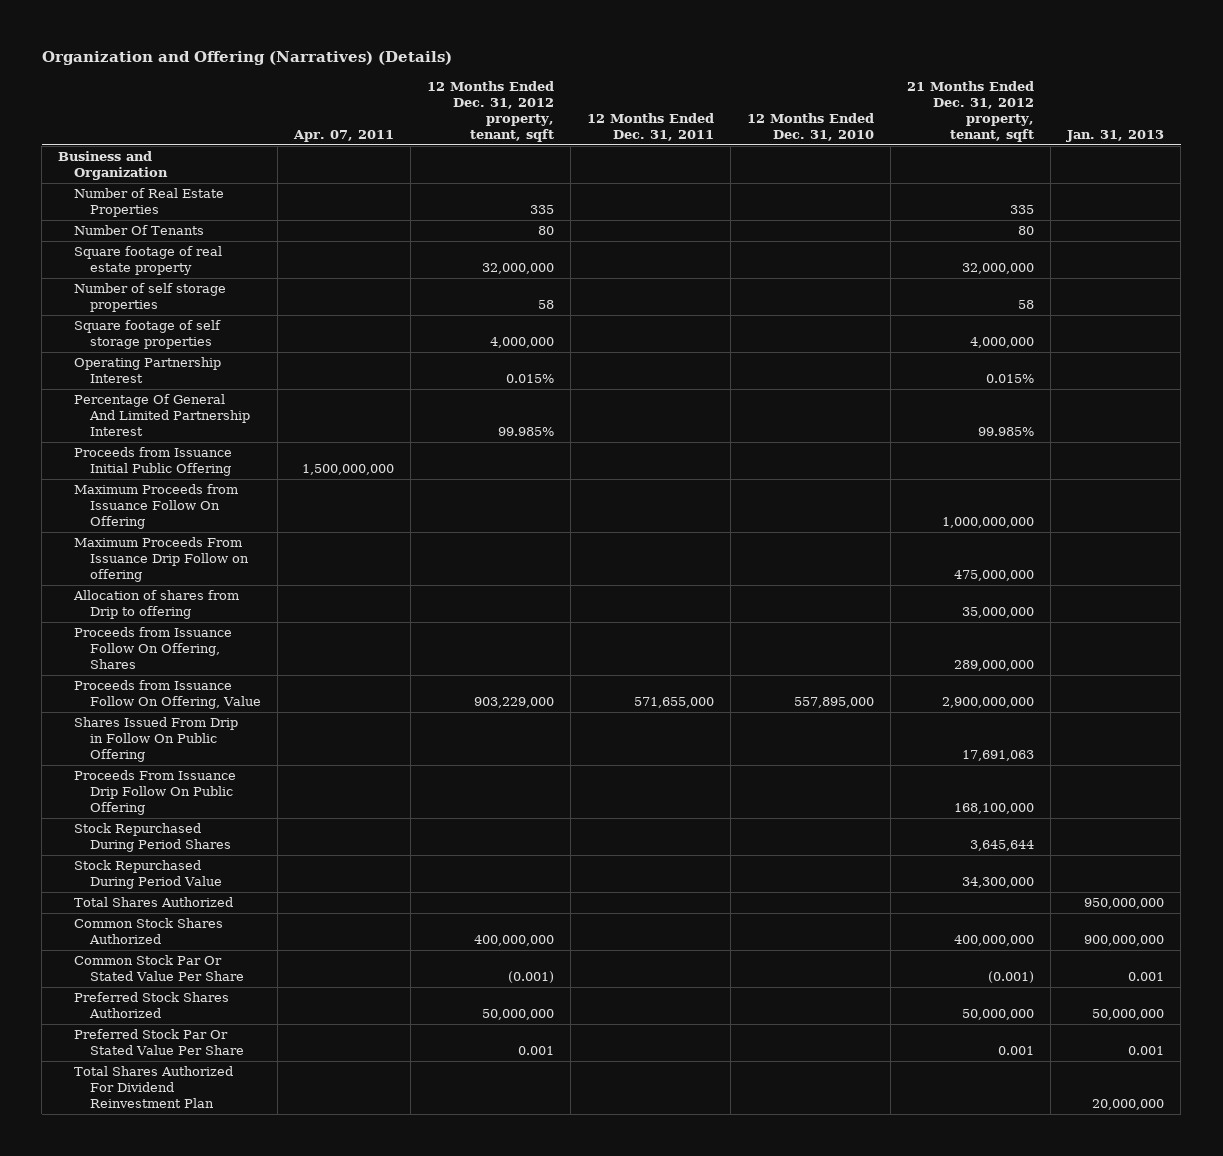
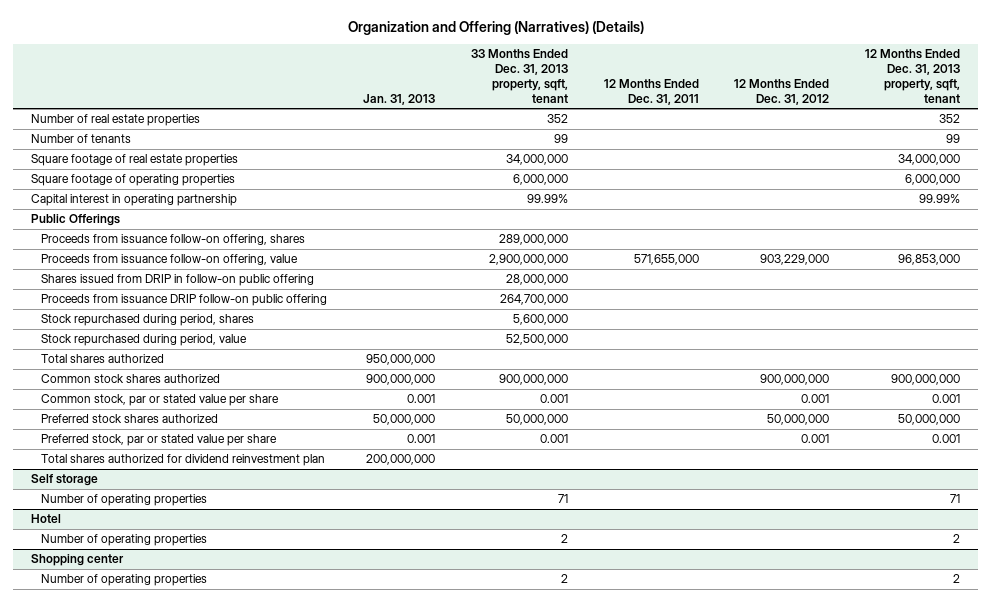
- | Apr. 07, 2011 | 12 Months Ended Dec. 31, 2012 property, tenant, sqft | 12 Months Ended Dec. 31, 2011 | 12 Months Ended Dec. 31, 2010 | 21 Months Ended Dec. 31, 2012 property, tenant, sqft | Jan. 31, 2013
+ | Jan. 31, 2013 | 33 Months Ended Dec. 31, 2013 property, sqft, tenant | 12 Months Ended Dec. 31, 2011 | 12 Months Ended Dec. 31, 2012 | 12 Months Ended Dec. 31, 2013 property, sqft, tenant
- Business and Organization
- Number of Real Estate Properties | | 335 | | | 335 |
- Number Of Tenants | | 80 | | | 80 |
- Square footage of real estate property | | 32,000,000 | | | 32,000,000 |
- Number of self storage properties | | 58 | | | 58 |
- Square footage of self storage properties | | 4,000,000 | | | 4,000,000 |
- Operating Partnership Interest | | 0.015% | | | 0.015% |
- Percentage Of General And Limited Partnership Interest | | 99.985% | | | 99.985% |
- Proceeds from Issuance Initial Public Offering | 1,500,000,000 | | | | |
- Maximum Proceeds from Issuance Follow On Offering | | | | | 1,000,000,000 |
- Maximum Proceeds From Issuance Drip Follow on offering | | | | | 475,000,000 |
- Allocation of shares from Drip to offering | | | | | 35,000,000 |
- Proceeds from Issuance Follow On Offering, Shares | | | | | 289,000,000 |
- Proceeds from Issuance Follow On Offering, Value | | 903,229,000 | 571,655,000 | 557,895,000 | 2,900,000,000 |
- Shares Issued From Drip in Follow On Public Offering | | | | | 17,691,063 |
- Proceeds From Issuance Drip Follow On Public Offering | | | | | 168,100,000 |
- Stock Repurchased During Period Shares | | | | | 3,645,644 |
- Stock Repurchased During Period Value | | | | | 34,300,000 |
- Total Shares Authorized | | | | | | 950,000,000
- Common Stock Shares Authorized | | 400,000,000 | | | 400,000,000 | 900,000,000
- Common Stock Par Or Stated Value Per Share | | (0.001) | | | (0.001) | 0.001
- Preferred Stock Shares Authorized | | 50,000,000 | | | 50,000,000 | 50,000,000
- Preferred Stock Par Or Stated Value Per Share | | 0.001 | | | 0.001 | 0.001
- Total Shares Authorized For Dividend Reinvestment Plan | | | | | | 20,000,000
+ Number of real estate properties | | 352 | | | 352
+ Number of tenants | | 99 | | | 99
+ Square footage of real estate properties | | 34,000,000 | | | 34,000,000
+ Square footage of operating properties | | 6,000,000 | | | 6,000,000
+ Capital interest in operating partnership | | 99.99% | | | 99.99%
+ Public Offerings
+ Proceeds from issuance follow-on offering, shares | | 289,000,000 | | |
+ Proceeds from issuance follow-on offering, value | | 2,900,000,000 | 571,655,000 | 903,229,000 | 96,853,000
+ Shares issued from DRIP in follow-on public offering | | 28,000,000 | | |
+ Proceeds from issuance DRIP follow-on public offering | | 264,700,000 | | |
+ Stock repurchased during period, shares | | 5,600,000 | | |
+ Stock repurchased during period, value | | 52,500,000 | | |
+ Total shares authorized | 950,000,000 | | | |
+ Common stock shares authorized | 900,000,000 | 900,000,000 | | 900,000,000 | 900,000,000
+ Common stock, par or stated value per share | 0.001 | 0.001 | | 0.001 | 0.001
+ Preferred stock shares authorized | 50,000,000 | 50,000,000 | | 50,000,000 | 50,000,000
+ Preferred stock, par or stated value per share | 0.001 | 0.001 | | 0.001 | 0.001
+ Total shares authorized for dividend reinvestment plan | 200,000,000 | | | |
+ Self storage
+ Number of operating properties | | 71 | | | 71
+ Hotel
+ Number of operating properties | | 2 | | | 2
+ Shopping center
+ Number of operating properties | | 2 | | | 2

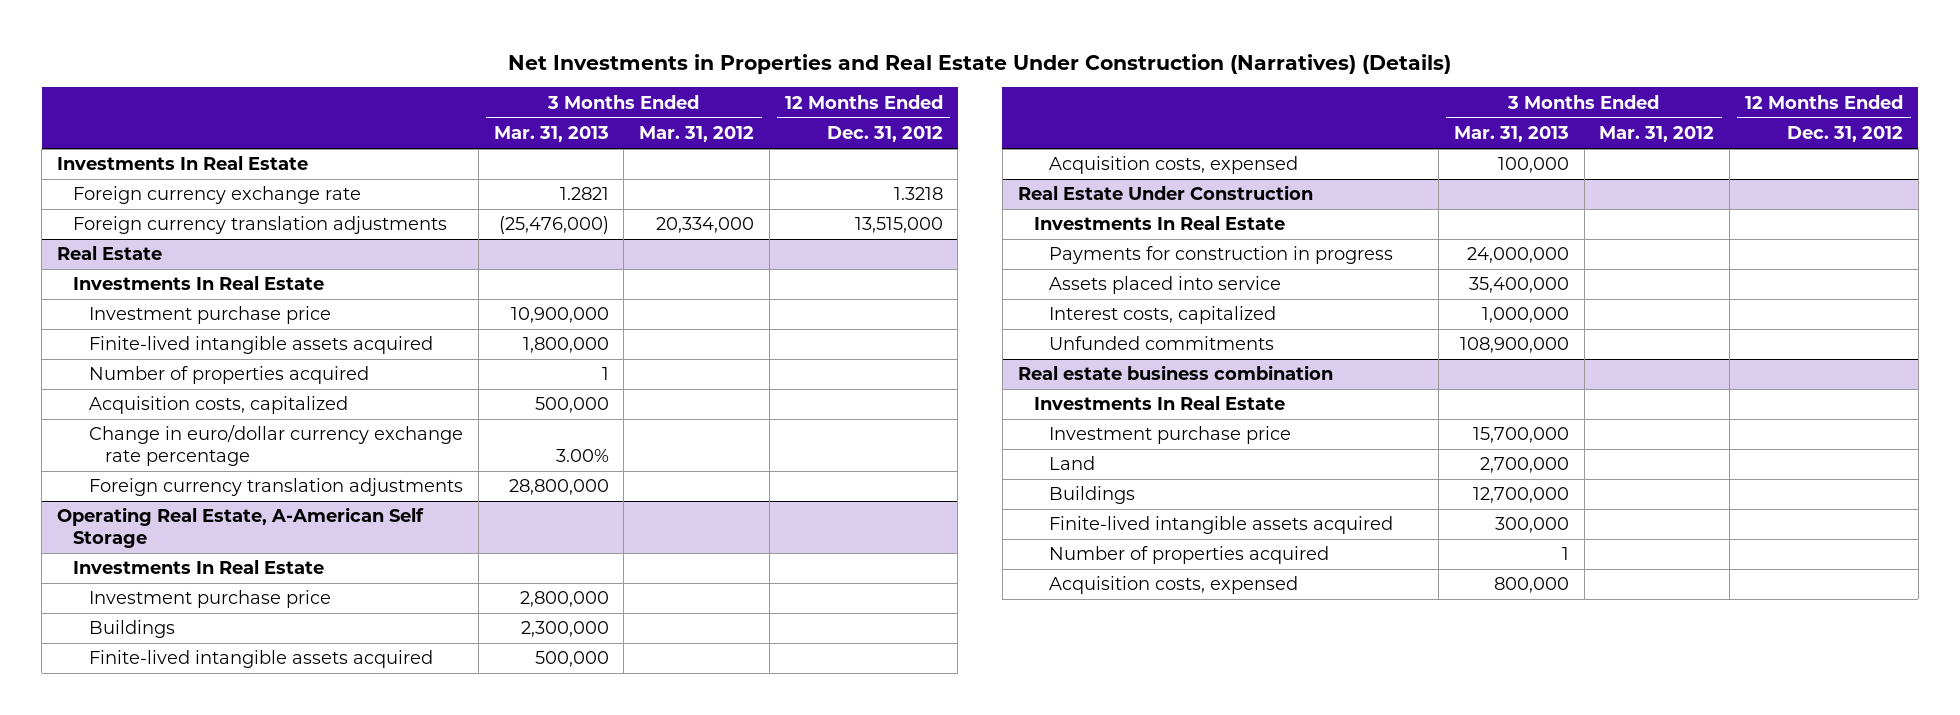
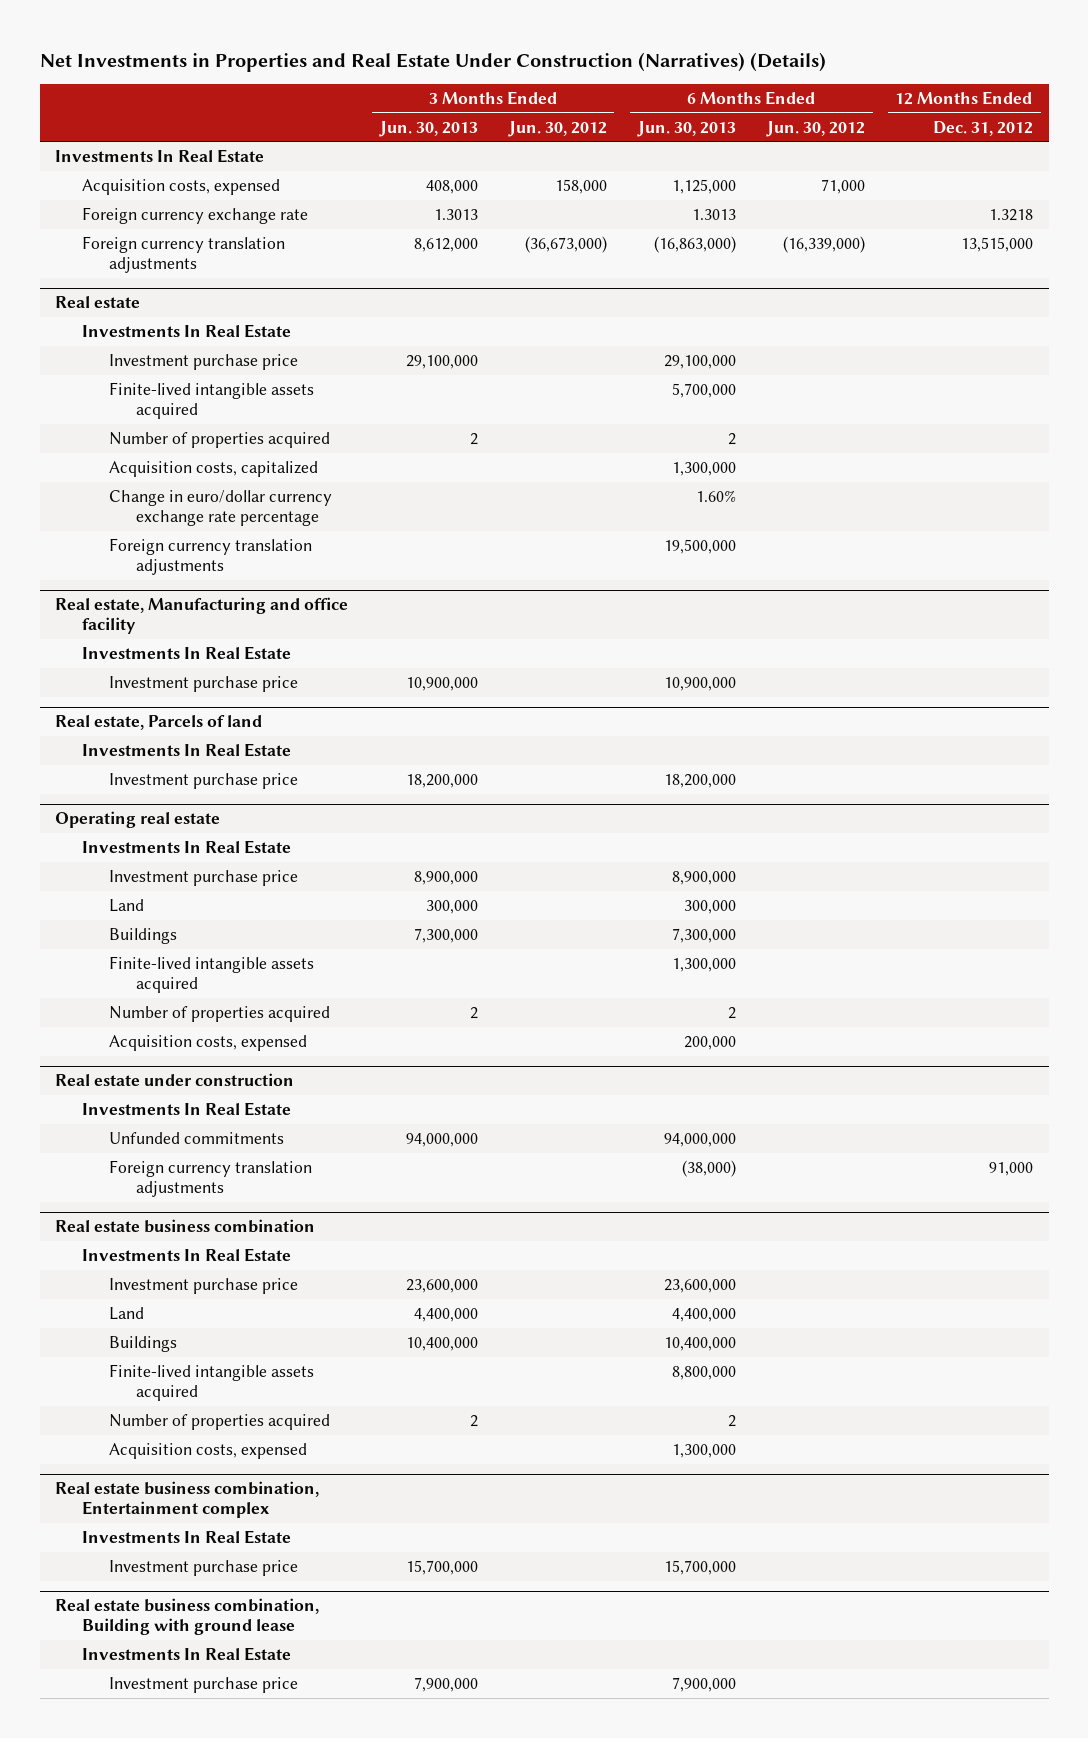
- | 3 Months Ended Mar. 31, 2013 | 3 Months Ended Mar. 31, 2012 | 12 Months Ended Dec. 31, 2012
+ | 3 Months Ended Jun. 30, 2013 | 3 Months Ended Jun. 30, 2012 | 6 Months Ended Jun. 30, 2013 | 6 Months Ended Jun. 30, 2012 | 12 Months Ended Dec. 31, 2012
+ Acquisition costs, expensed | 408,000 | 158,000 | 1,125,000 | 71,000 |
- Real Estate
+ Real estate
- Operating Real Estate, A-American Self Storage
+ Real estate, Manufacturing and office facility
+ Investments In Real Estate
+ Investment purchase price | 10,900,000 | | 10,900,000 | |
+ Real estate, Parcels of land
+ Investments In Real Estate
+ Investment purchase price | 18,200,000 | | 18,200,000 | |
+ Operating real estate
+ Land | 300,000 | | 300,000 | |
+ Number of properties acquired | 2 | | 2 | |
- Real Estate Under Construction
+ Real estate under construction
- Payments for construction in progress | 24,000,000 | |
- Assets placed into service | 35,400,000 | |
- Interest costs, capitalized | 1,000,000 | |
+ Foreign currency translation adjustments | | | (38,000) | | 91,000
+ Real estate business combination, Entertainment complex
+ Investments In Real Estate
+ Investment purchase price | 15,700,000 | | 15,700,000 | |
+ Real estate business combination, Building with ground lease
+ Investments In Real Estate
+ Investment purchase price | 7,900,000 | | 7,900,000 | |

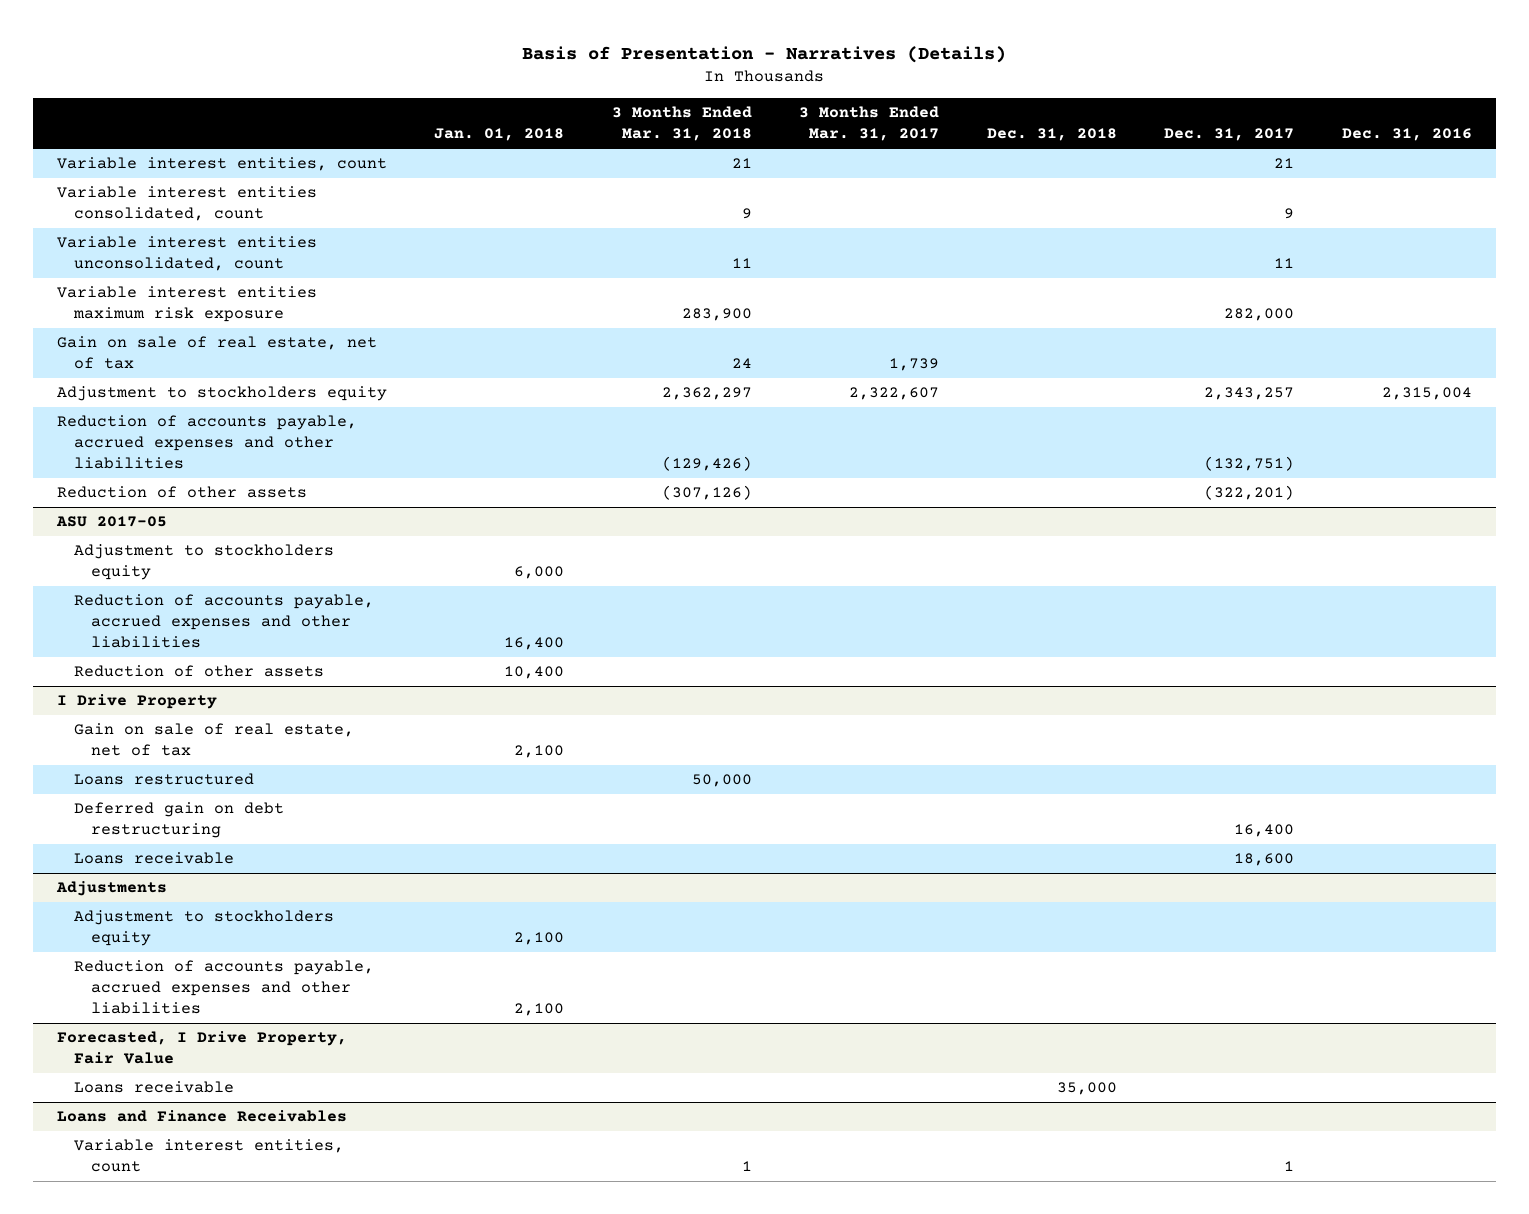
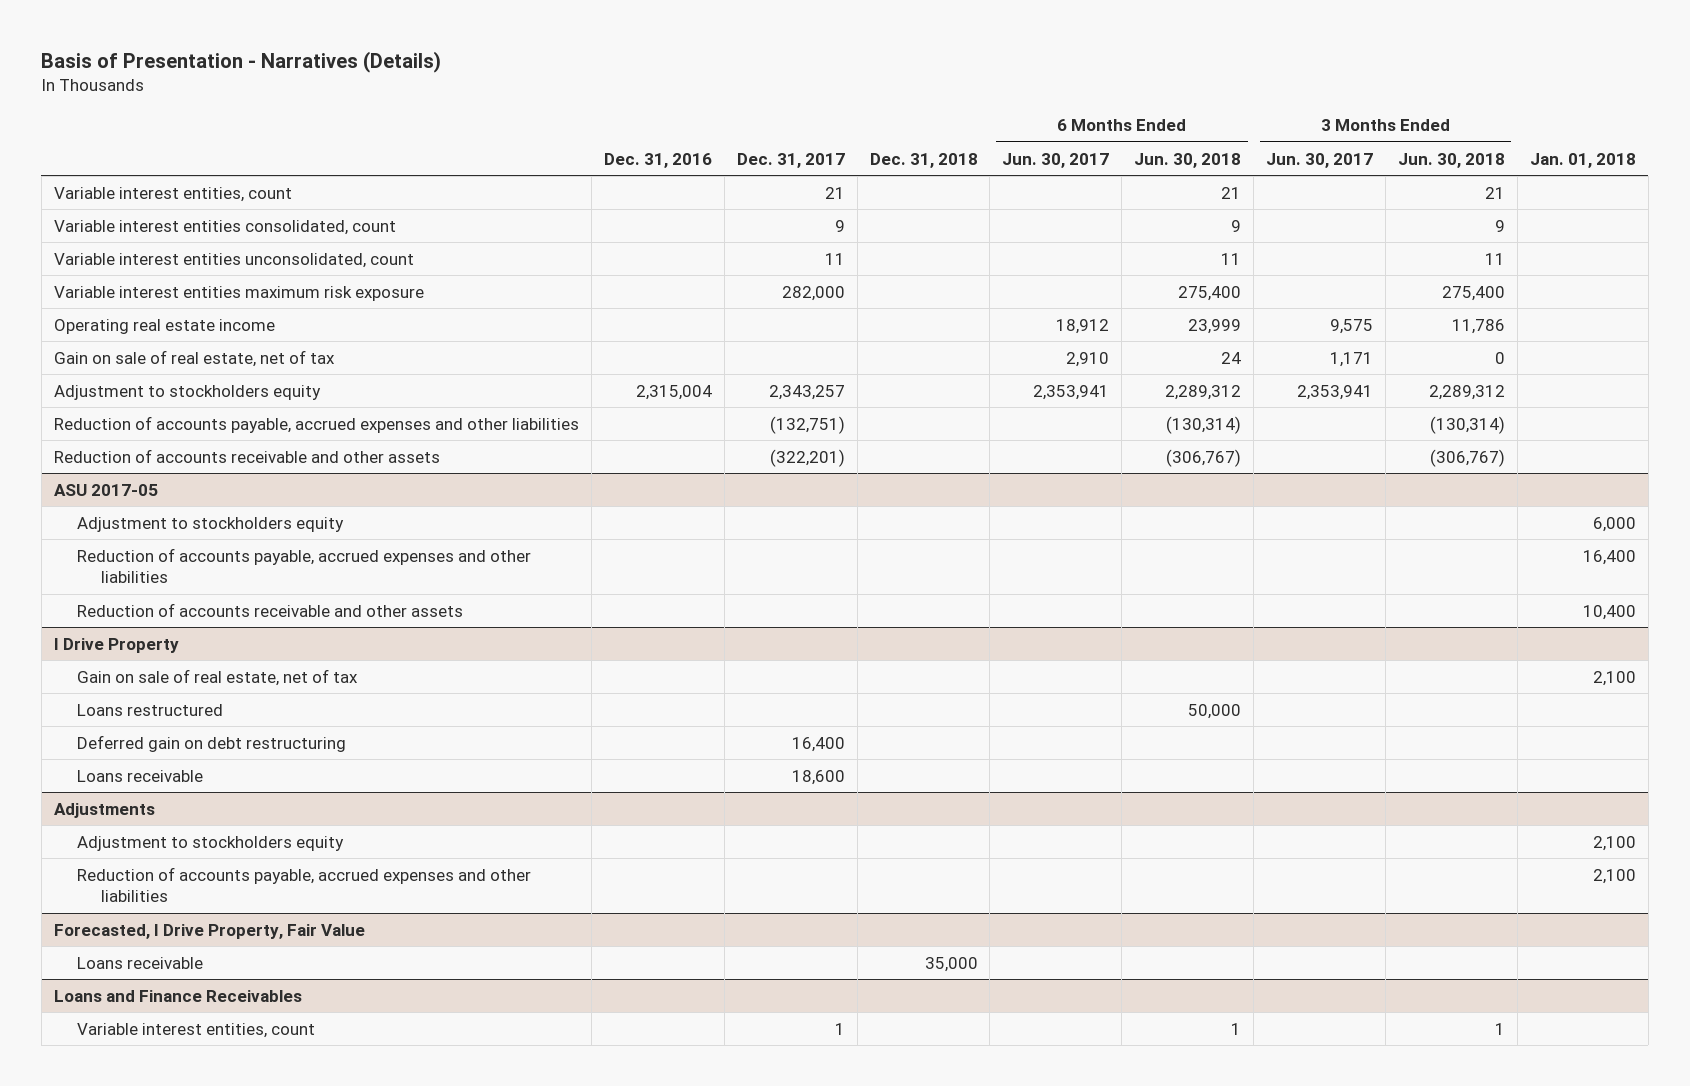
- | Jan. 01, 2018 | 3 Months Ended Mar. 31, 2018 | 3 Months Ended Mar. 31, 2017 | Dec. 31, 2018 | Dec. 31, 2017 | Dec. 31, 2016
+ | Dec. 31, 2016 | Dec. 31, 2017 | Dec. 31, 2018 | 6 Months Ended Jun. 30, 2017 | 6 Months Ended Jun. 30, 2018 | 3 Months Ended Jun. 30, 2017 | 3 Months Ended Jun. 30, 2018 | Jan. 01, 2018
+ Operating real estate income | | | | 18,912 | 23,999 | 9,575 | 11,786 |
- Reduction of other assets | | (307,126) | | | (322,201) |
+ Reduction of accounts receivable and other assets | | (322,201) | | | (306,767) | | (306,767) |
@ ASU 2017-05
- Reduction of other assets | 10,400 | | | | |
+ Reduction of accounts receivable and other assets | | | | | | | | 10,400

